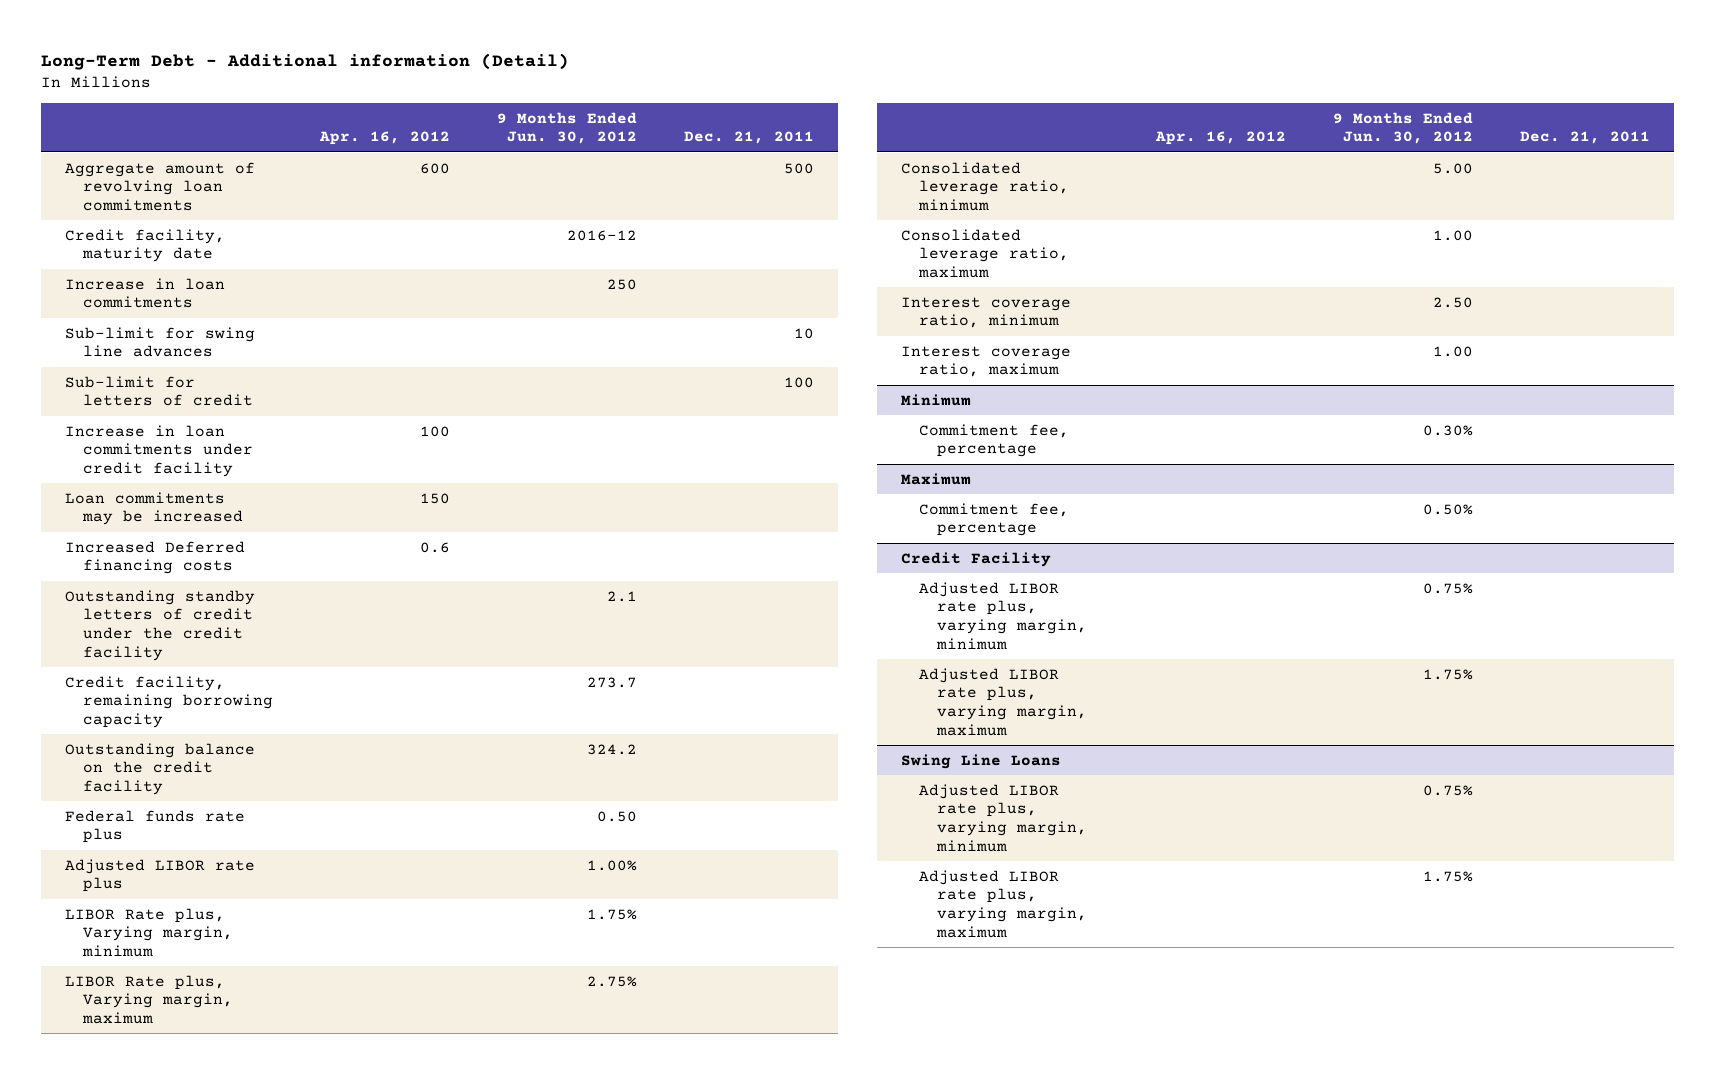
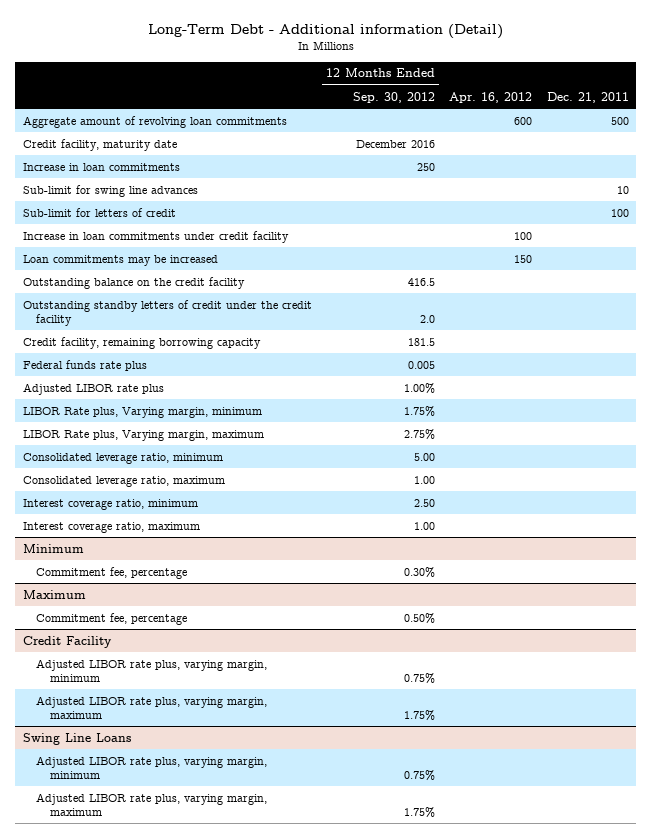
- | Apr. 16, 2012 | 9 Months Ended Jun. 30, 2012 | Dec. 21, 2011
+ | 12 Months Ended Sep. 30, 2012 | Apr. 16, 2012 | Dec. 21, 2011
- Increased Deferred financing costs | 0.6 | |
moved up: Outstanding balance on the credit facility | 416.5 | |

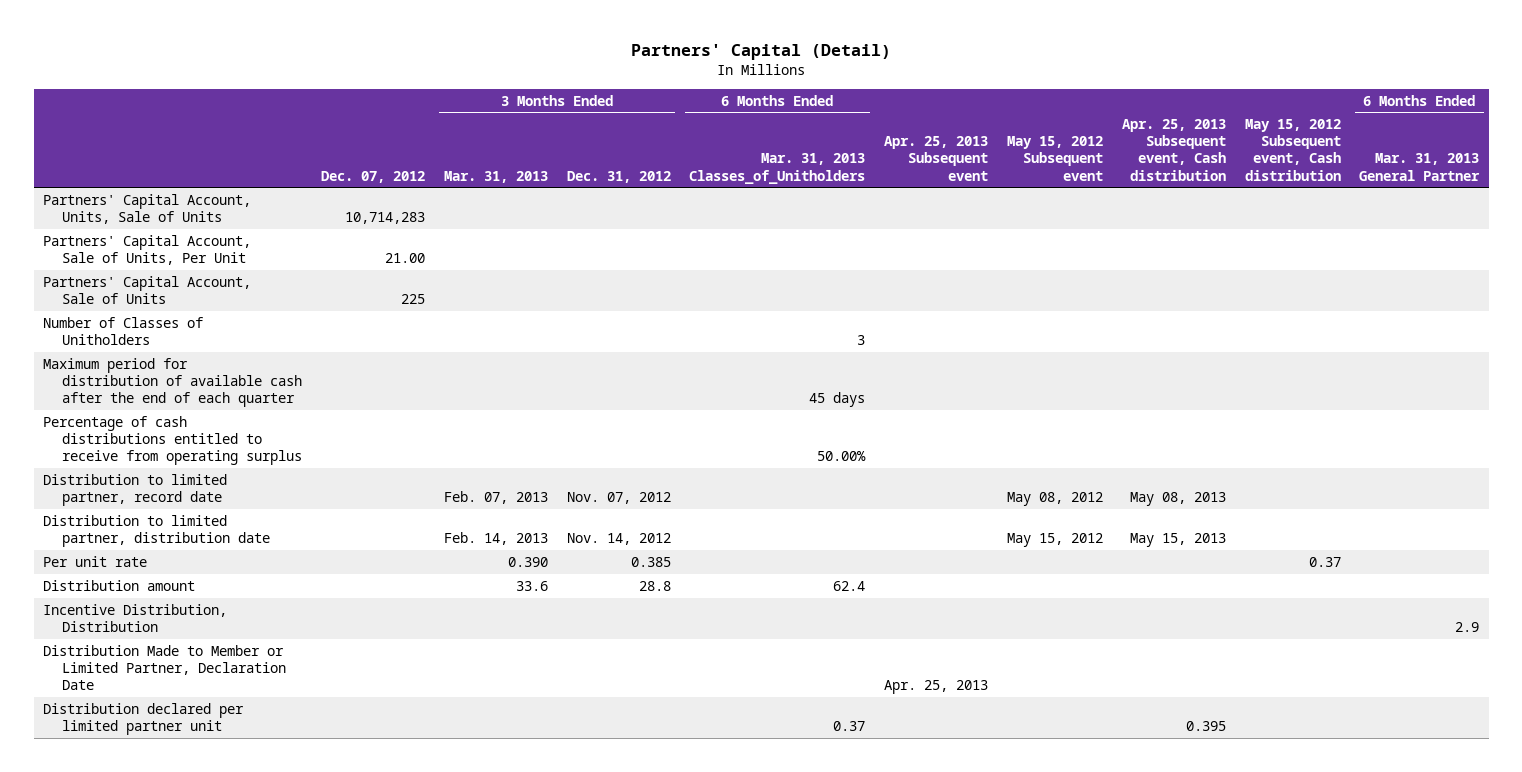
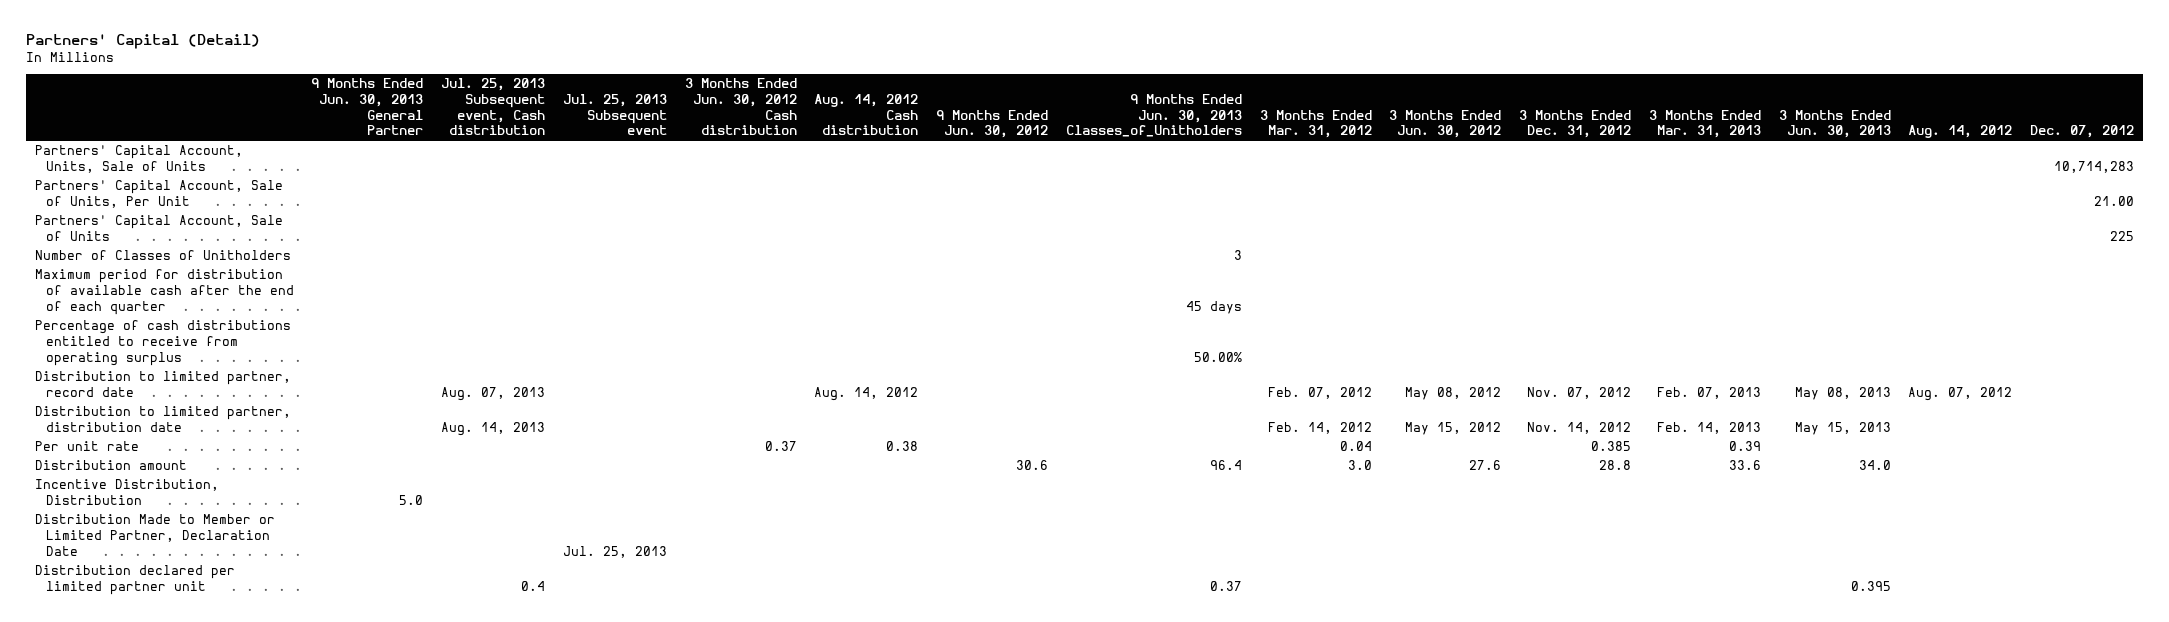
- | Dec. 07, 2012 | 3 Months Ended Mar. 31, 2013 | 3 Months Ended Dec. 31, 2012 | 6 Months Ended Mar. 31, 2013 Classes_of_Unitholders | Apr. 25, 2013 Subsequent event | May 15, 2012 Subsequent event | Apr. 25, 2013 Subsequent event, Cash distribution | May 15, 2012 Subsequent event, Cash distribution | 6 Months Ended Mar. 31, 2013 General Partner
+ | 9 Months Ended Jun. 30, 2013 General Partner | Jul. 25, 2013 Subsequent event, Cash distribution | Jul. 25, 2013 Subsequent event | 3 Months Ended Jun. 30, 2012 Cash distribution | Aug. 14, 2012 Cash distribution | 9 Months Ended Jun. 30, 2012 | 9 Months Ended Jun. 30, 2013 Classes_of_Unitholders | 3 Months Ended Mar. 31, 2012 | 3 Months Ended Jun. 30, 2012 | 3 Months Ended Dec. 31, 2012 | 3 Months Ended Mar. 31, 2013 | 3 Months Ended Jun. 30, 2013 | Aug. 14, 2012 | Dec. 07, 2012
- Per unit rate | | 0.390 | 0.385 | | | | | 0.37 |
+ Per unit rate | | | | 0.37 | 0.38 | | | 0.04 | | 0.385 | 0.39 | | |

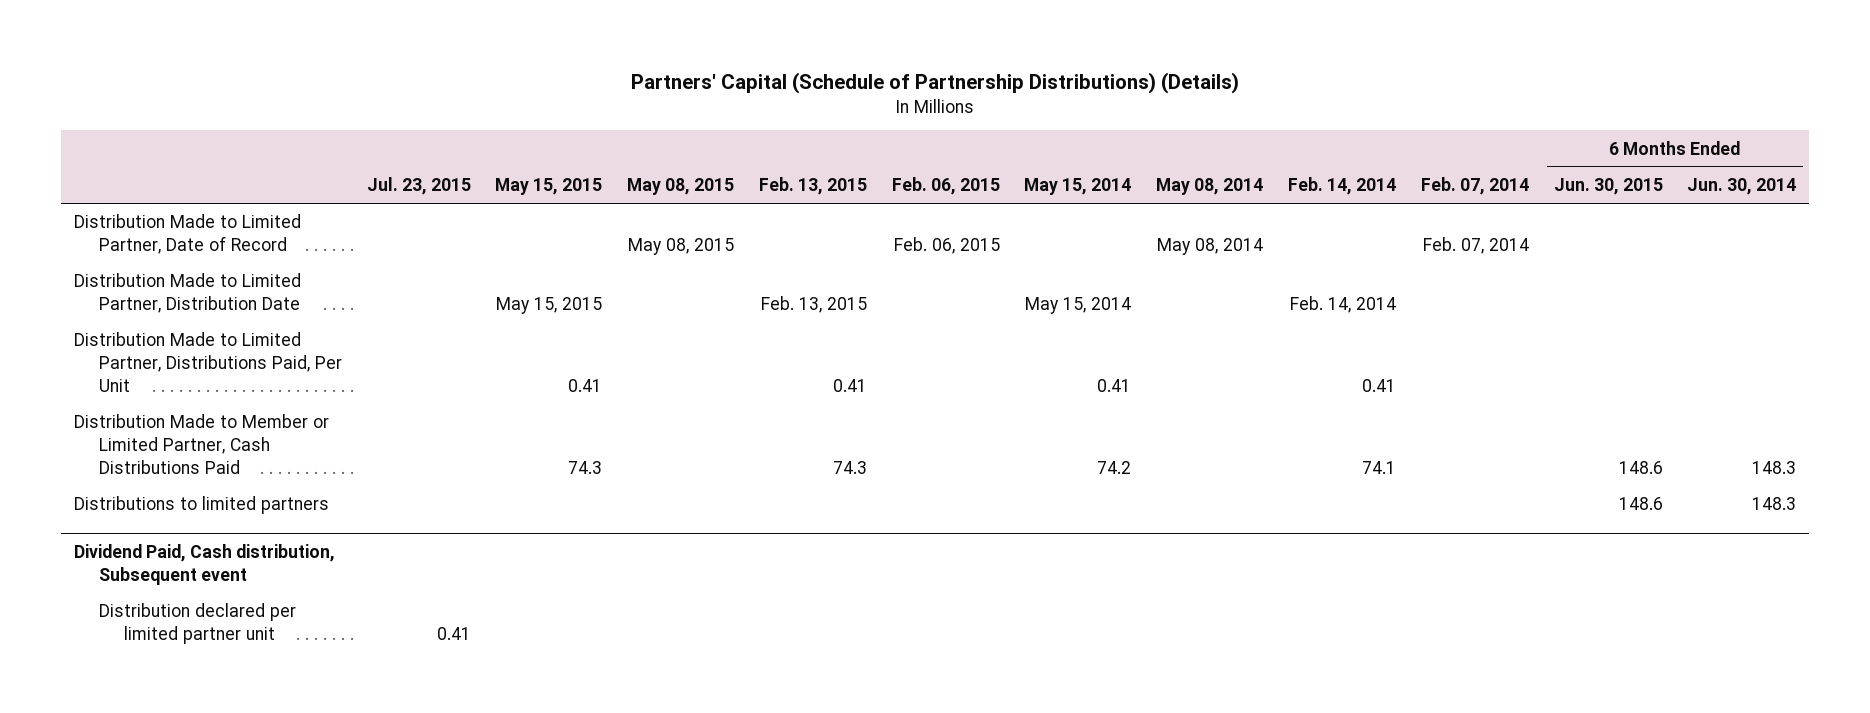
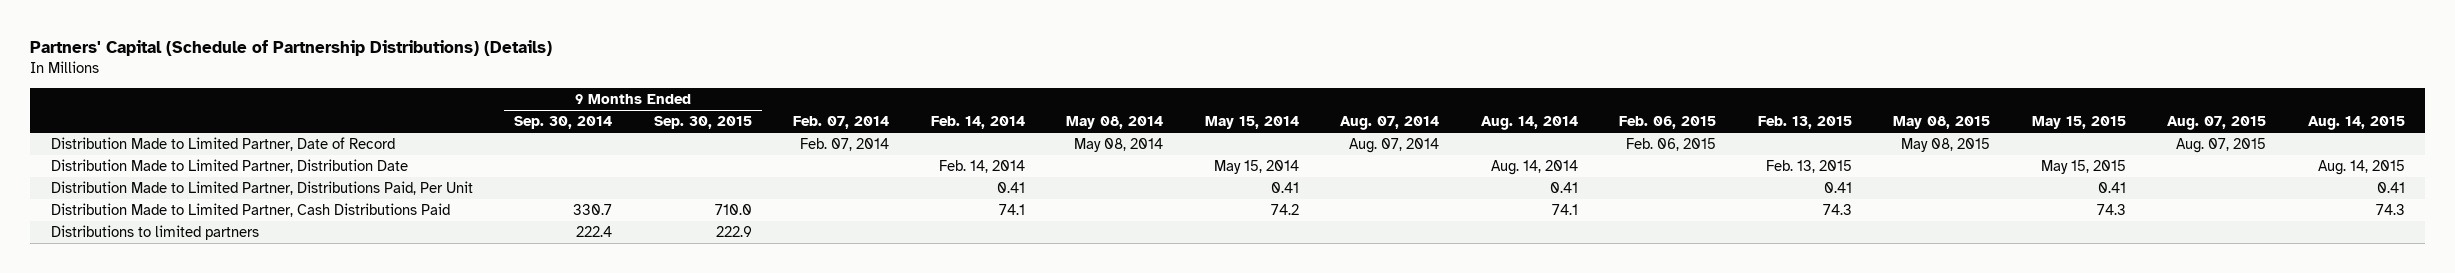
- | Jul. 23, 2015 | May 15, 2015 | May 08, 2015 | Feb. 13, 2015 | Feb. 06, 2015 | May 15, 2014 | May 08, 2014 | Feb. 14, 2014 | Feb. 07, 2014 | 6 Months Ended Jun. 30, 2015 | 6 Months Ended Jun. 30, 2014
+ | 9 Months Ended Sep. 30, 2014 | 9 Months Ended Sep. 30, 2015 | Feb. 07, 2014 | Feb. 14, 2014 | May 08, 2014 | May 15, 2014 | Aug. 07, 2014 | Aug. 14, 2014 | Feb. 06, 2015 | Feb. 13, 2015 | May 08, 2015 | May 15, 2015 | Aug. 07, 2015 | Aug. 14, 2015
- Distribution Made to Member or Limited Partner, Cash Distributions Paid | | 74.3 | | 74.3 | | 74.2 | | 74.1 | | 148.6 | 148.3
+ Distribution Made to Limited Partner, Cash Distributions Paid | 330.7 | 710.0 | | 74.1 | | 74.2 | | 74.1 | | 74.3 | | 74.3 | | 74.3
- Dividend Paid, Cash distribution, Subsequent event
- Distribution declared per limited partner unit | 0.41 | | | | | | | | | |

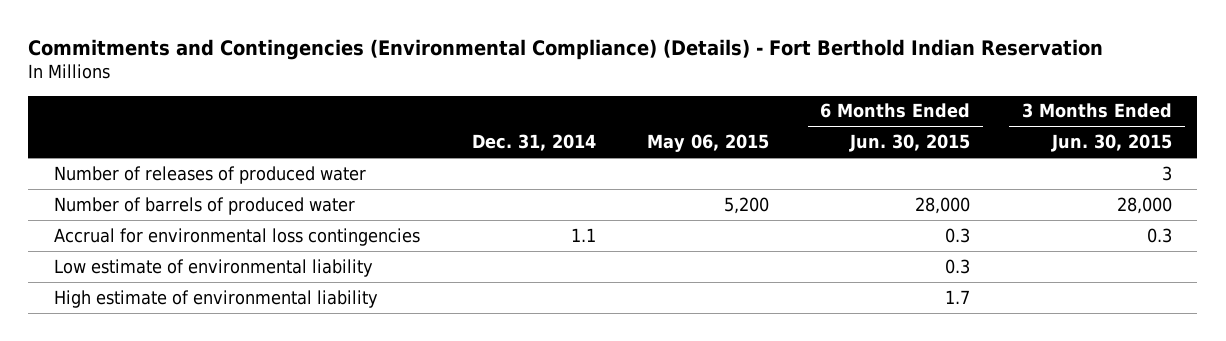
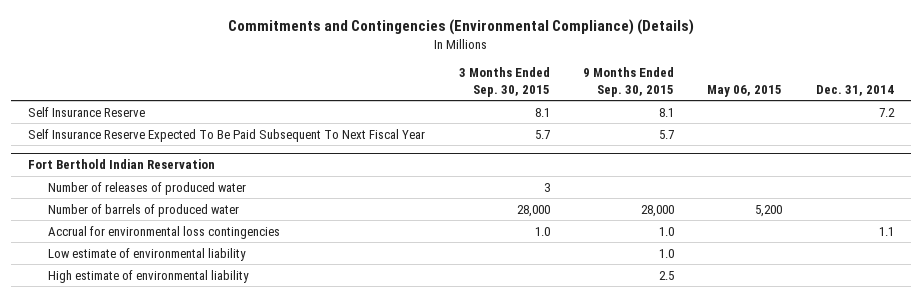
- Commitments and Contingencies (Environmental Compliance) (Details) - Fort Berthold Indian Reservation
+ Commitments and Contingencies (Environmental Compliance) (Details)
- | Dec. 31, 2014 | May 06, 2015 | 6 Months Ended Jun. 30, 2015 | 3 Months Ended Jun. 30, 2015
+ | 3 Months Ended Sep. 30, 2015 | 9 Months Ended Sep. 30, 2015 | May 06, 2015 | Dec. 31, 2014
- Number of releases of produced water | | | | 3
- Number of barrels of produced water | | 5,200 | 28,000 | 28,000
- Accrual for environmental loss contingencies | 1.1 | | 0.3 | 0.3
- Low estimate of environmental liability | | | 0.3 |
- High estimate of environmental liability | | | 1.7 |
+ Self Insurance Reserve | 8.1 | 8.1 | | 7.2
+ Self Insurance Reserve Expected To Be Paid Subsequent To Next Fiscal Year | 5.7 | 5.7 | |
+ Fort Berthold Indian Reservation
+ Number of releases of produced water | 3 | | |
+ Number of barrels of produced water | 28,000 | 28,000 | 5,200 |
+ Accrual for environmental loss contingencies | 1.0 | 1.0 | | 1.1
+ Low estimate of environmental liability | | 1.0 | |
+ High estimate of environmental liability | | 2.5 | |

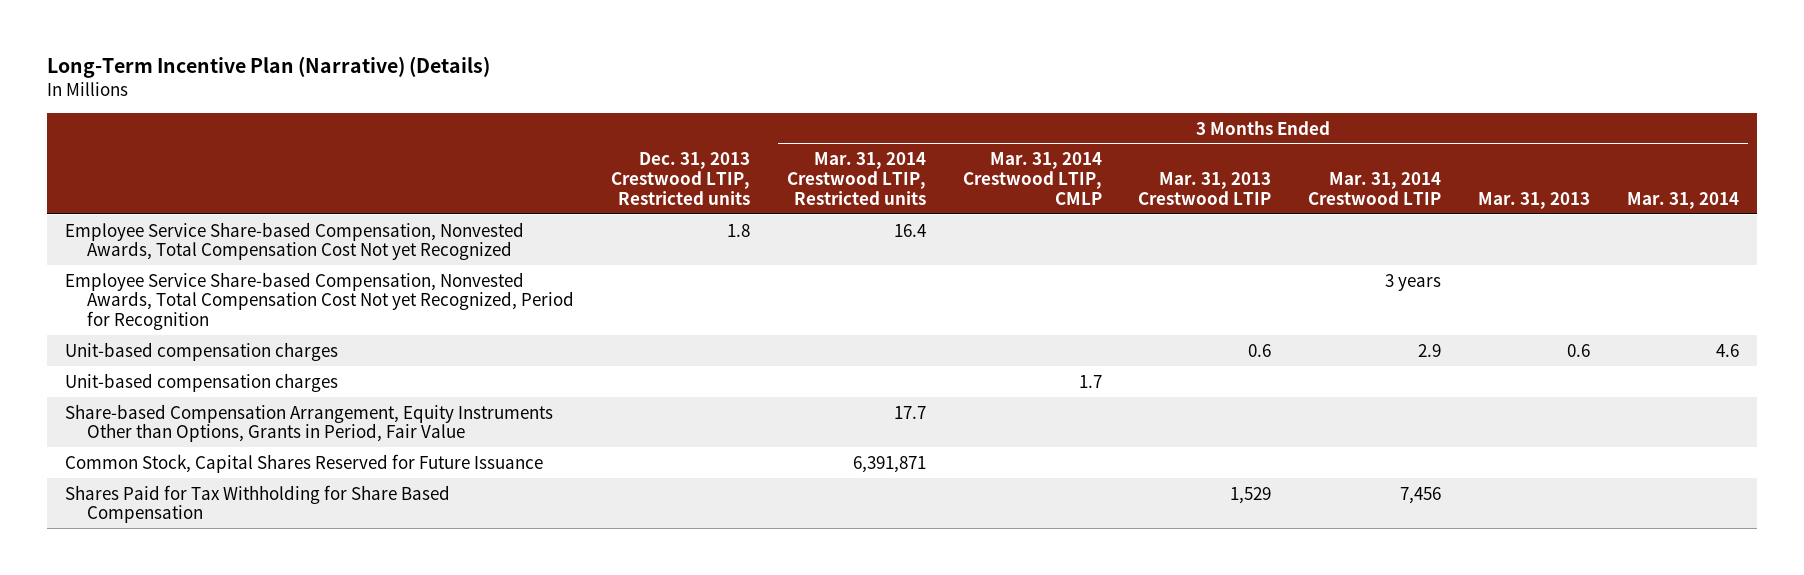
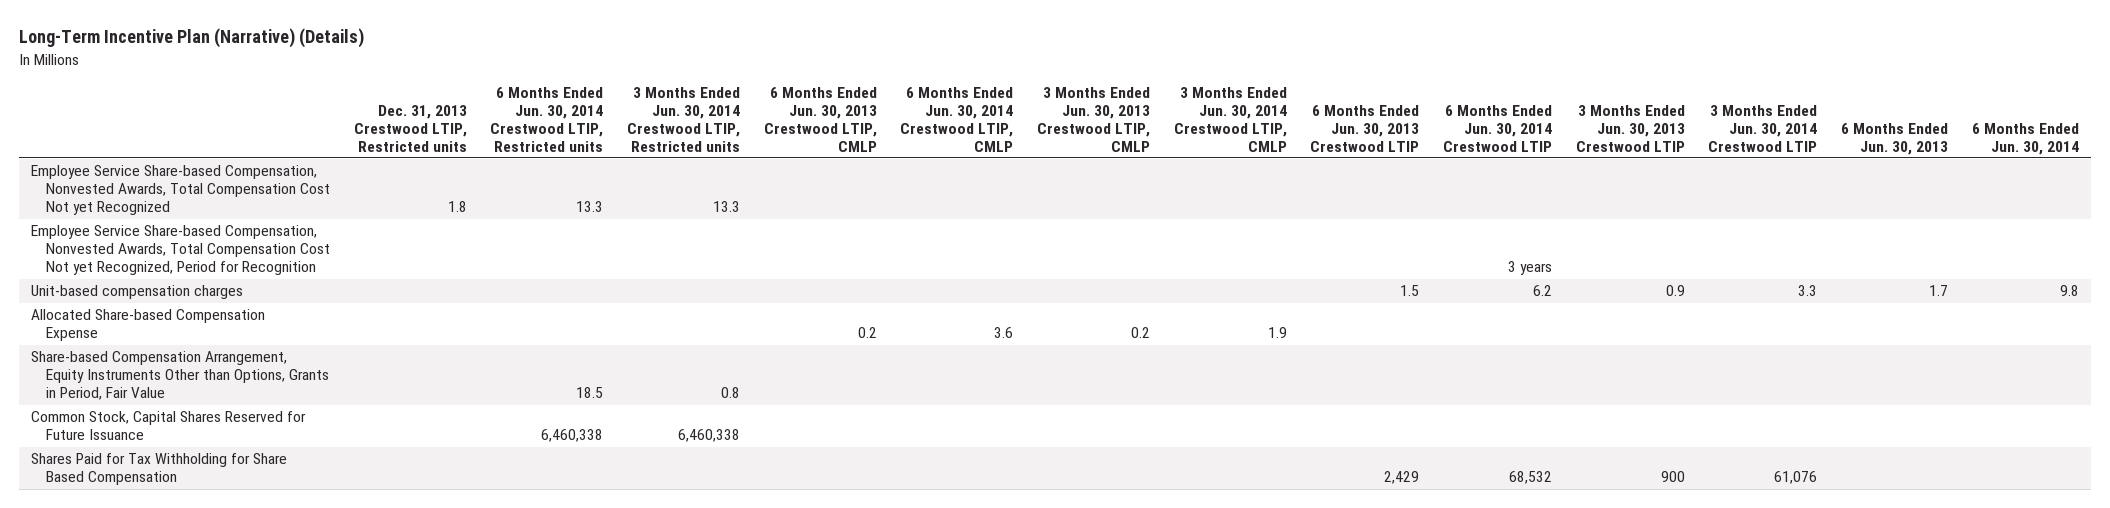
- | Dec. 31, 2013 Crestwood LTIP, Restricted units | 3 Months Ended Mar. 31, 2014 Crestwood LTIP, Restricted units | 3 Months Ended Mar. 31, 2014 Crestwood LTIP, CMLP | 3 Months Ended Mar. 31, 2013 Crestwood LTIP | 3 Months Ended Mar. 31, 2014 Crestwood LTIP | 3 Months Ended Mar. 31, 2013 | 3 Months Ended Mar. 31, 2014
+ | Dec. 31, 2013 Crestwood LTIP, Restricted units | 6 Months Ended Jun. 30, 2014 Crestwood LTIP, Restricted units | 3 Months Ended Jun. 30, 2014 Crestwood LTIP, Restricted units | 6 Months Ended Jun. 30, 2013 Crestwood LTIP, CMLP | 6 Months Ended Jun. 30, 2014 Crestwood LTIP, CMLP | 3 Months Ended Jun. 30, 2013 Crestwood LTIP, CMLP | 3 Months Ended Jun. 30, 2014 Crestwood LTIP, CMLP | 6 Months Ended Jun. 30, 2013 Crestwood LTIP | 6 Months Ended Jun. 30, 2014 Crestwood LTIP | 3 Months Ended Jun. 30, 2013 Crestwood LTIP | 3 Months Ended Jun. 30, 2014 Crestwood LTIP | 6 Months Ended Jun. 30, 2013 | 6 Months Ended Jun. 30, 2014
- Unit-based compensation charges | | | 1.7 | | | |
+ Allocated Share-based Compensation Expense | | | | 0.2 | 3.6 | 0.2 | 1.9 | | | | | |

